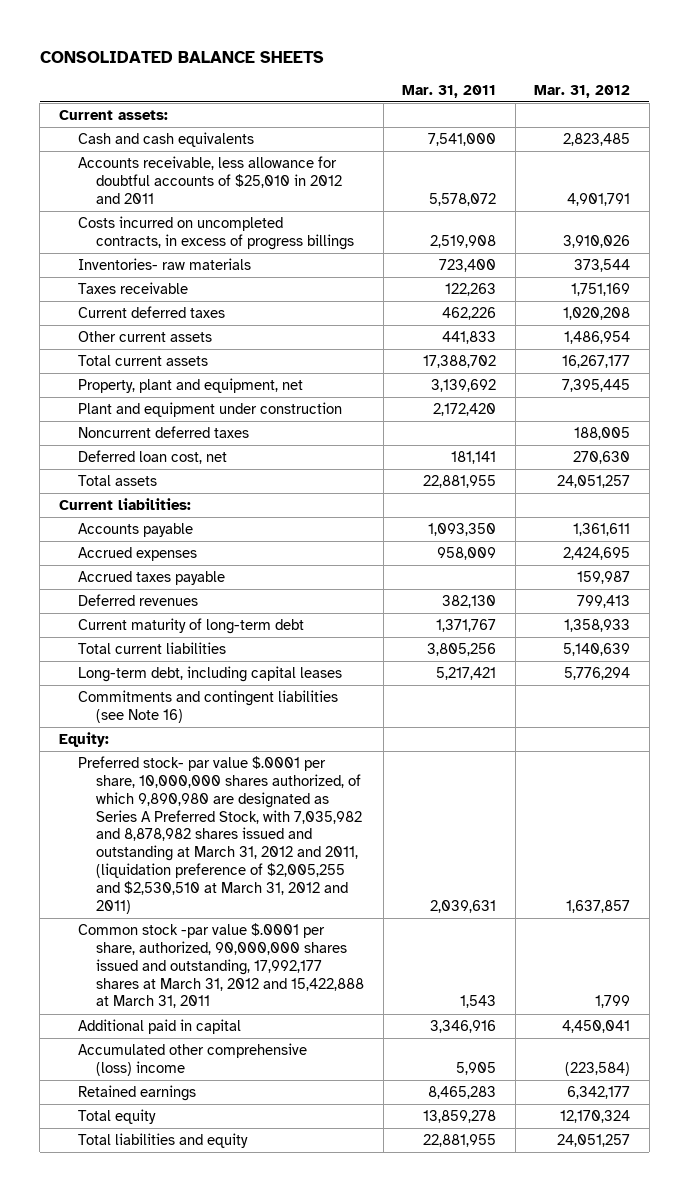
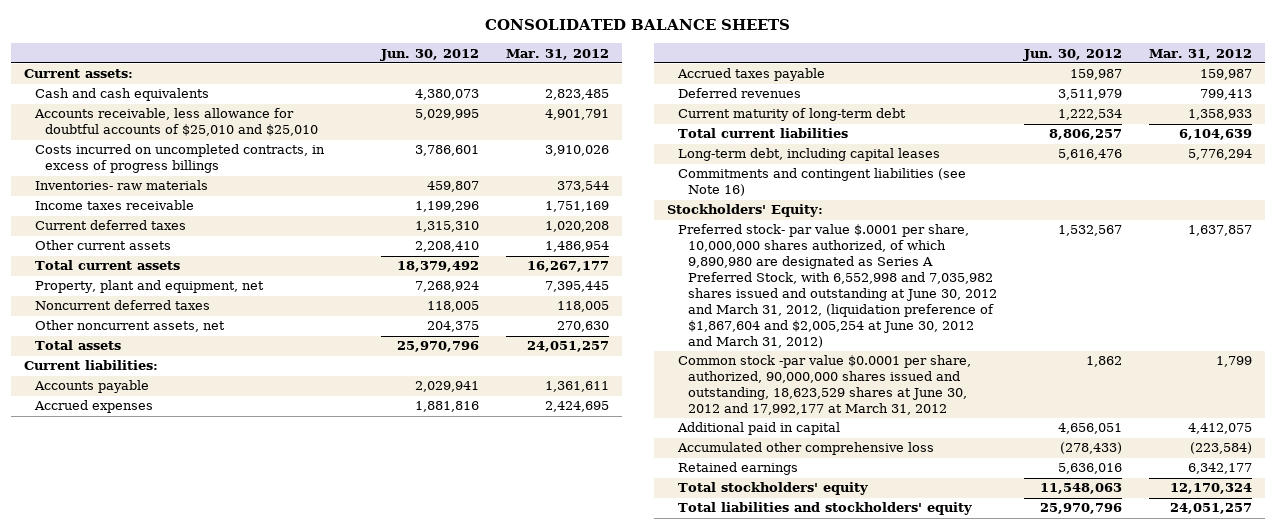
- | Mar. 31, 2011 | Mar. 31, 2012
+ | Jun. 30, 2012 | Mar. 31, 2012
- Accounts receivable, less allowance for doubtful accounts of $25,010 in 2012 and 2011 | 5,578,072 | 4,901,791
+ Accounts receivable, less allowance for doubtful accounts of $25,010 and $25,010 | 5,029,995 | 4,901,791
- Taxes receivable | 122,263 | 1,751,169
+ Income taxes receivable | 1,199,296 | 1,751,169
- Plant and equipment under construction | 2,172,420 |
- Noncurrent deferred taxes | | 188,005
- Deferred loan cost, net | 181,141 | 270,630
+ Noncurrent deferred taxes | 118,005 | 118,005
+ Other noncurrent assets, net | 204,375 | 270,630
- Total current liabilities | 3,805,256 | 5,140,639
+ Total current liabilities | 8,806,257 | 6,104,639
- Equity:
- Preferred stock- par value $.0001 per share, 10,000,000 shares authorized, of which 9,890,980 are designated as Series A Preferred Stock, with 7,035,982 and 8,878,982 shares issued and outstanding at March 31, 2012 and 2011, (liquidation preference of $2,005,255 and $2,530,510 at March 31, 2012 and 2011) | 2,039,631 | 1,637,857
- Common stock -par value $.0001 per share, authorized, 90,000,000 shares issued and outstanding, 17,992,177 shares at March 31, 2012 and 15,422,888 at March 31, 2011 | 1,543 | 1,799
- Additional paid in capital | 3,346,916 | 4,450,041
- Accumulated other comprehensive (loss) income | 5,905 | (223,584)
+ Stockholders' Equity:
+ Preferred stock- par value $.0001 per share, 10,000,000 shares authorized, of which 9,890,980 are designated as Series A Preferred Stock, with 6,552,998 and 7,035,982 shares issued and outstanding at June 30, 2012 and March 31, 2012, (liquidation preference of $1,867,604 and $2,005,254 at June 30, 2012 and March 31, 2012) | 1,532,567 | 1,637,857
+ Common stock -par value $0.0001 per share, authorized, 90,000,000 shares issued and outstanding, 18,623,529 shares at June 30, 2012 and 17,992,177 at March 31, 2012 | 1,862 | 1,799
+ Additional paid in capital | 4,656,051 | 4,412,075
+ Accumulated other comprehensive loss | (278,433) | (223,584)
- Total equity | 13,859,278 | 12,170,324
- Total liabilities and equity | 22,881,955 | 24,051,257
+ Total stockholders' equity | 11,548,063 | 12,170,324
+ Total liabilities and stockholders' equity | 25,970,796 | 24,051,257

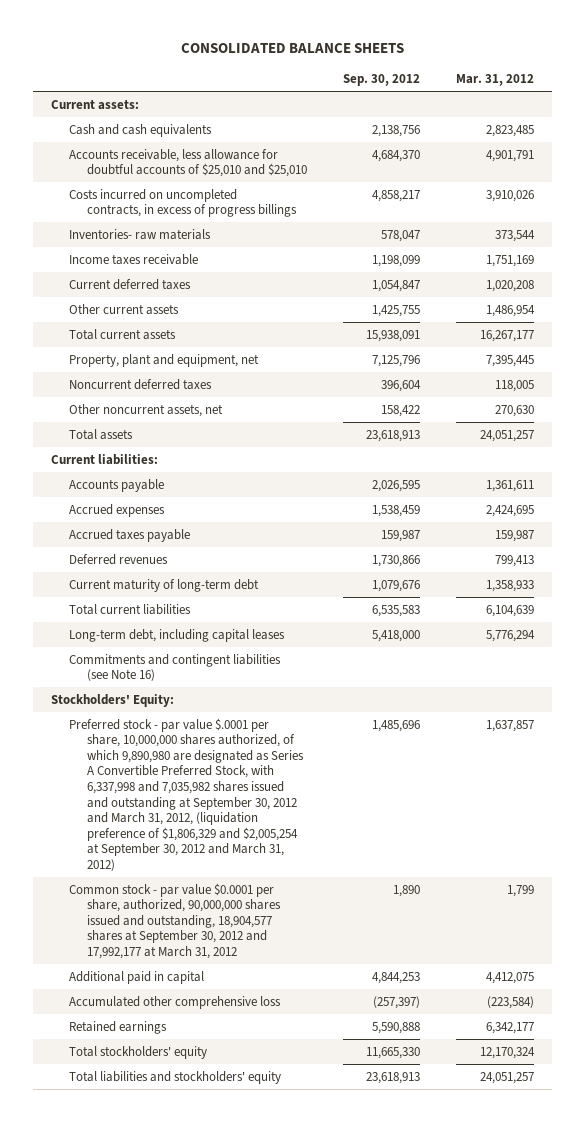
- | Jun. 30, 2012 | Mar. 31, 2012
+ | Sep. 30, 2012 | Mar. 31, 2012
- Preferred stock- par value $.0001 per share, 10,000,000 shares authorized, of which 9,890,980 are designated as Series A Preferred Stock, with 6,552,998 and 7,035,982 shares issued and outstanding at June 30, 2012 and March 31, 2012, (liquidation preference of $1,867,604 and $2,005,254 at June 30, 2012 and March 31, 2012) | 1,532,567 | 1,637,857
- Common stock -par value $0.0001 per share, authorized, 90,000,000 shares issued and outstanding, 18,623,529 shares at June 30, 2012 and 17,992,177 at March 31, 2012 | 1,862 | 1,799
+ Preferred stock - par value $.0001 per share, 10,000,000 shares authorized, of which 9,890,980 are designated as Series A Convertible Preferred Stock, with 6,337,998 and 7,035,982 shares issued and outstanding at September 30, 2012 and March 31, 2012, (liquidation preference of $1,806,329 and $2,005,254 at September 30, 2012 and March 31, 2012) | 1,485,696 | 1,637,857
+ Common stock - par value $0.0001 per share, authorized, 90,000,000 shares issued and outstanding, 18,904,577 shares at September 30, 2012 and 17,992,177 at March 31, 2012 | 1,890 | 1,799

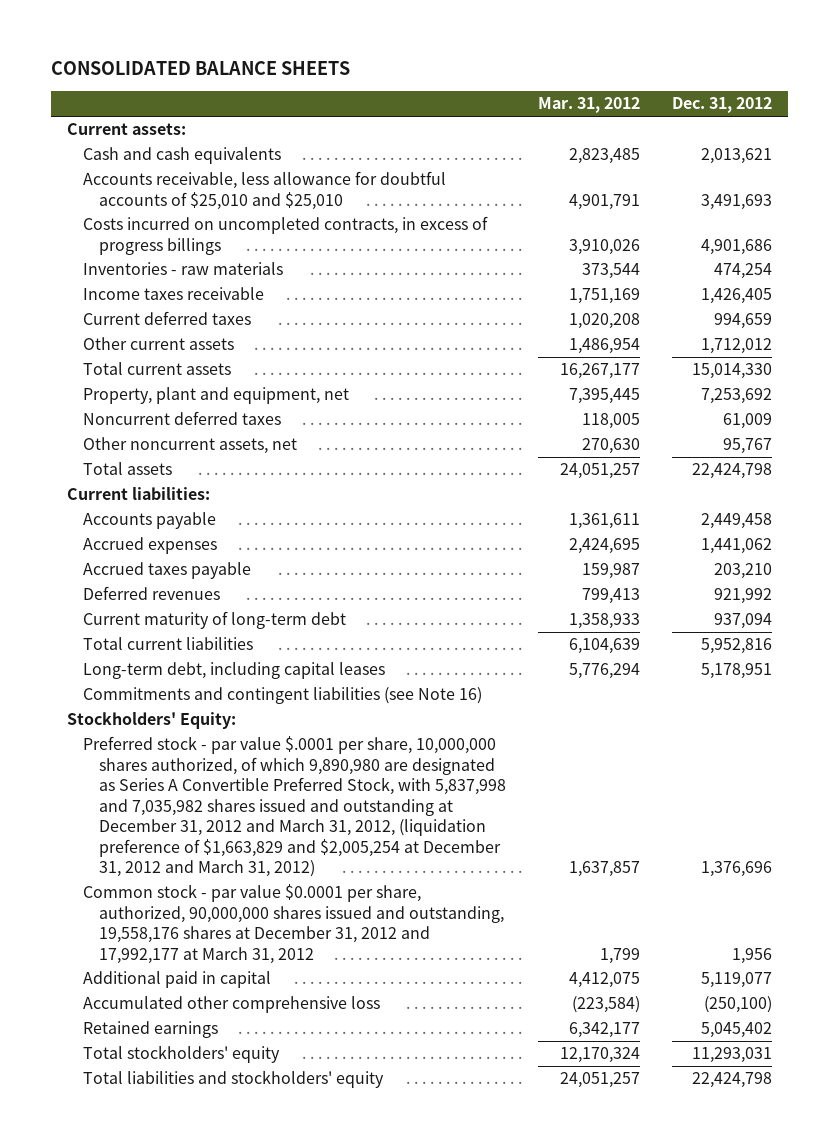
- | Sep. 30, 2012 | Mar. 31, 2012
+ | Mar. 31, 2012 | Dec. 31, 2012
- Inventories- raw materials | 578,047 | 373,544
+ Inventories - raw materials | 373,544 | 474,254
- Preferred stock - par value $.0001 per share, 10,000,000 shares authorized, of which 9,890,980 are designated as Series A Convertible Preferred Stock, with 6,337,998 and 7,035,982 shares issued and outstanding at September 30, 2012 and March 31, 2012, (liquidation preference of $1,806,329 and $2,005,254 at September 30, 2012 and March 31, 2012) | 1,485,696 | 1,637,857
- Common stock - par value $0.0001 per share, authorized, 90,000,000 shares issued and outstanding, 18,904,577 shares at September 30, 2012 and 17,992,177 at March 31, 2012 | 1,890 | 1,799
+ Preferred stock - par value $.0001 per share, 10,000,000 shares authorized, of which 9,890,980 are designated as Series A Convertible Preferred Stock, with 5,837,998 and 7,035,982 shares issued and outstanding at December 31, 2012 and March 31, 2012, (liquidation preference of $1,663,829 and $2,005,254 at December 31, 2012 and March 31, 2012) | 1,637,857 | 1,376,696
+ Common stock - par value $0.0001 per share, authorized, 90,000,000 shares issued and outstanding, 19,558,176 shares at December 31, 2012 and 17,992,177 at March 31, 2012 | 1,799 | 1,956

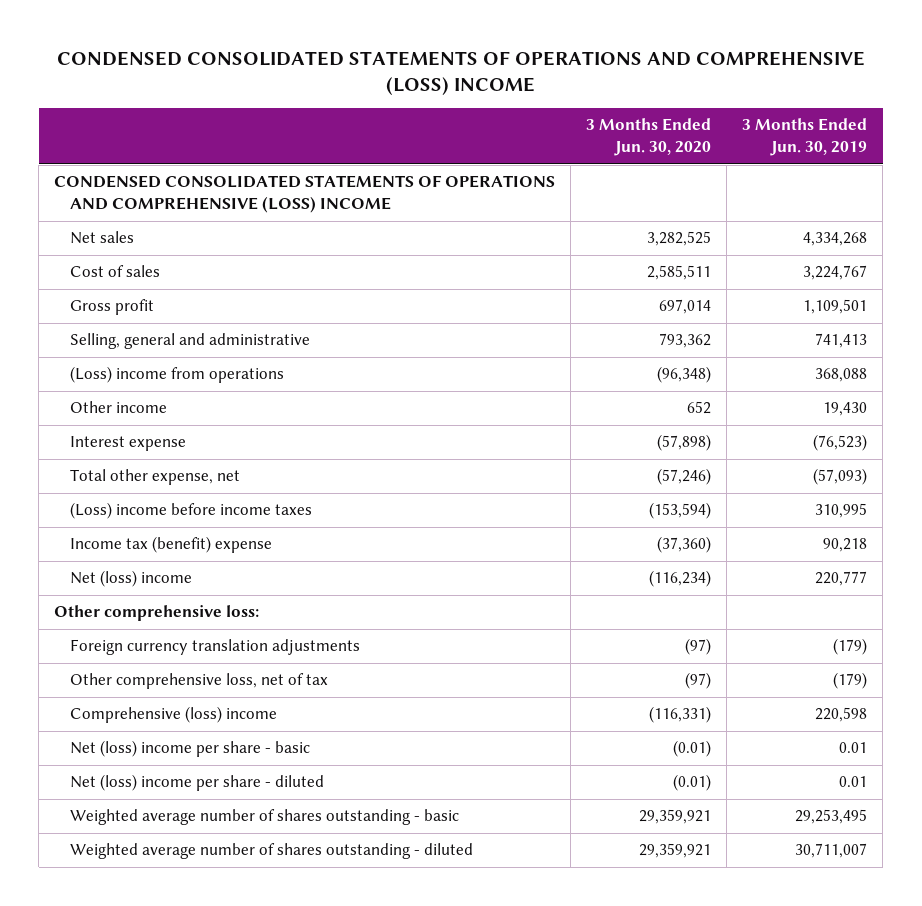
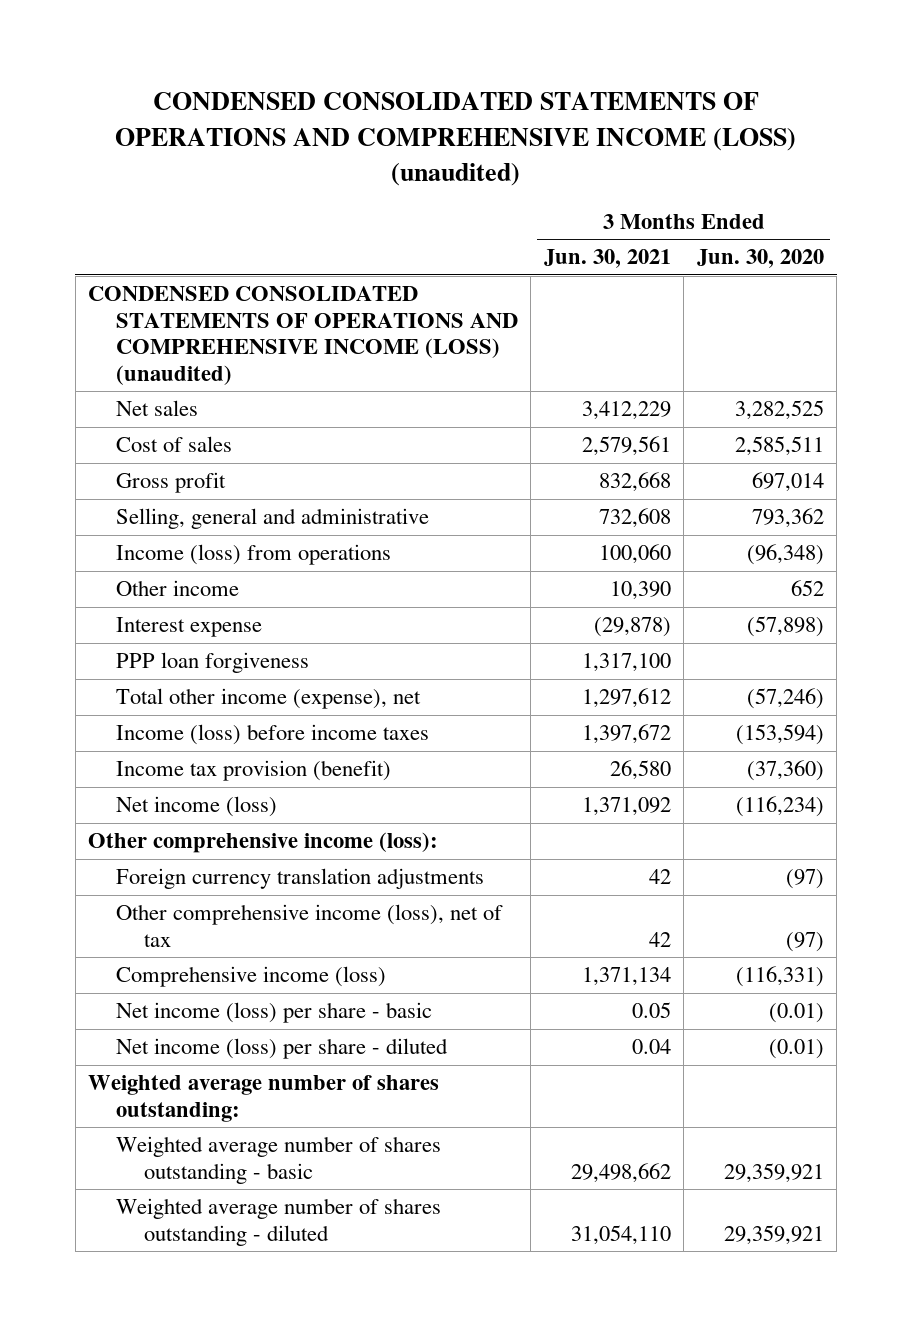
- CONDENSED CONSOLIDATED STATEMENTS OF OPERATIONS AND COMPREHENSIVE (LOSS) INCOME
+ CONDENSED CONSOLIDATED STATEMENTS OF OPERATIONS AND COMPREHENSIVE INCOME (LOSS) (unaudited)
- | 3 Months Ended Jun. 30, 2020 | 3 Months Ended Jun. 30, 2019
+ | 3 Months Ended Jun. 30, 2021 | 3 Months Ended Jun. 30, 2020
- CONDENSED CONSOLIDATED STATEMENTS OF OPERATIONS AND COMPREHENSIVE (LOSS) INCOME
+ CONDENSED CONSOLIDATED STATEMENTS OF OPERATIONS AND COMPREHENSIVE INCOME (LOSS) (unaudited)
- (Loss) income from operations | (96,348) | 368,088
+ Income (loss) from operations | 100,060 | (96,348)
- Total other expense, net | (57,246) | (57,093)
- (Loss) income before income taxes | (153,594) | 310,995
- Income tax (benefit) expense | (37,360) | 90,218
- Net (loss) income | (116,234) | 220,777
- Other comprehensive loss:
+ PPP loan forgiveness | 1,317,100 |
+ Total other income (expense), net | 1,297,612 | (57,246)
+ Income (loss) before income taxes | 1,397,672 | (153,594)
+ Income tax provision (benefit) | 26,580 | (37,360)
+ Net income (loss) | 1,371,092 | (116,234)
+ Other comprehensive income (loss):
- Other comprehensive loss, net of tax | (97) | (179)
- Comprehensive (loss) income | (116,331) | 220,598
- Net (loss) income per share - basic | (0.01) | 0.01
- Net (loss) income per share - diluted | (0.01) | 0.01
+ Other comprehensive income (loss), net of tax | 42 | (97)
+ Comprehensive income (loss) | 1,371,134 | (116,331)
+ Net income (loss) per share - basic | 0.05 | (0.01)
+ Net income (loss) per share - diluted | 0.04 | (0.01)
+ Weighted average number of shares outstanding:

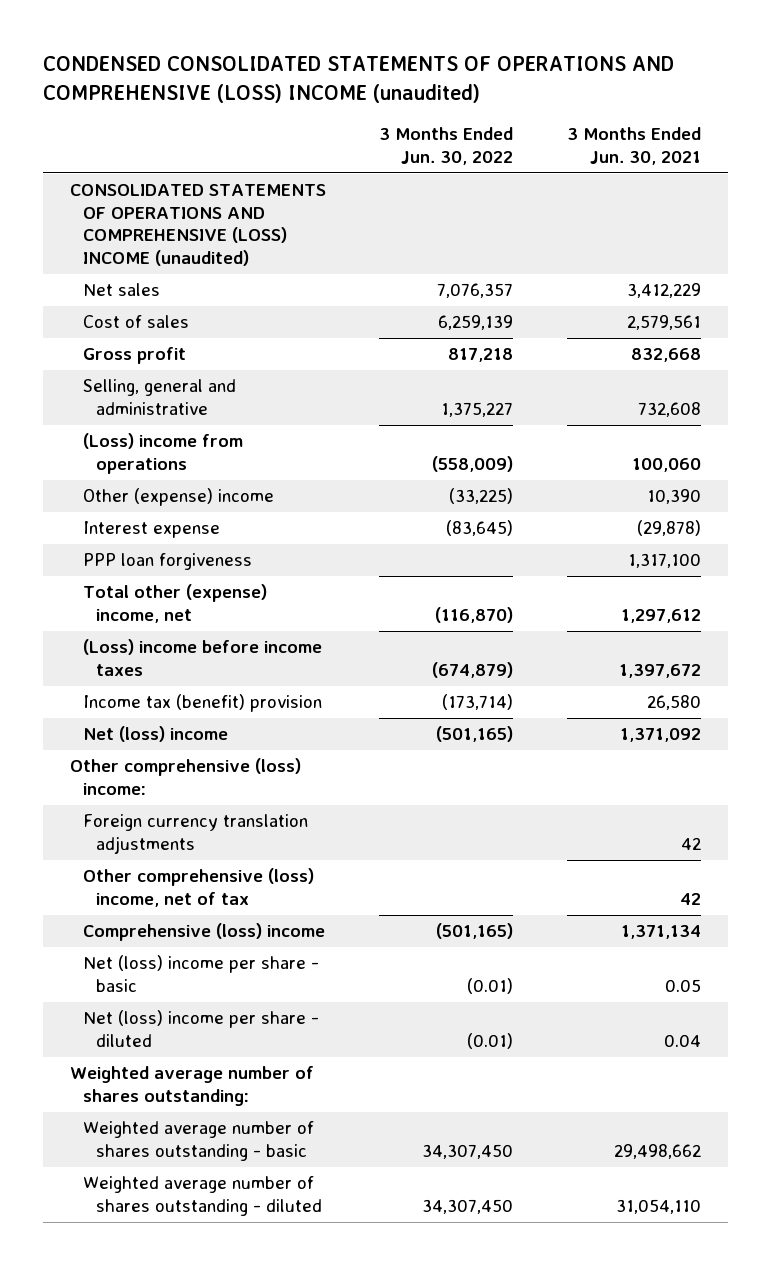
- CONDENSED CONSOLIDATED STATEMENTS OF OPERATIONS AND COMPREHENSIVE INCOME (LOSS) (unaudited)
+ CONDENSED CONSOLIDATED STATEMENTS OF OPERATIONS AND COMPREHENSIVE (LOSS) INCOME (unaudited)
- | 3 Months Ended Jun. 30, 2021 | 3 Months Ended Jun. 30, 2020
+ | 3 Months Ended Jun. 30, 2022 | 3 Months Ended Jun. 30, 2021
- CONDENSED CONSOLIDATED STATEMENTS OF OPERATIONS AND COMPREHENSIVE INCOME (LOSS) (unaudited)
+ CONSOLIDATED STATEMENTS OF OPERATIONS AND COMPREHENSIVE (LOSS) INCOME (unaudited)
- Income (loss) from operations | 100,060 | (96,348)
- Other income | 10,390 | 652
+ (Loss) income from operations | (558,009) | 100,060
+ Other (expense) income | (33,225) | 10,390
- Total other income (expense), net | 1,297,612 | (57,246)
- Income (loss) before income taxes | 1,397,672 | (153,594)
- Income tax provision (benefit) | 26,580 | (37,360)
- Net income (loss) | 1,371,092 | (116,234)
- Other comprehensive income (loss):
+ Total other (expense) income, net | (116,870) | 1,297,612
+ (Loss) income before income taxes | (674,879) | 1,397,672
+ Income tax (benefit) provision | (173,714) | 26,580
+ Net (loss) income | (501,165) | 1,371,092
+ Other comprehensive (loss) income:
- Other comprehensive income (loss), net of tax | 42 | (97)
- Comprehensive income (loss) | 1,371,134 | (116,331)
- Net income (loss) per share - basic | 0.05 | (0.01)
- Net income (loss) per share - diluted | 0.04 | (0.01)
+ Other comprehensive (loss) income, net of tax | | 42
+ Comprehensive (loss) income | (501,165) | 1,371,134
+ Net (loss) income per share - basic | (0.01) | 0.05
+ Net (loss) income per share - diluted | (0.01) | 0.04

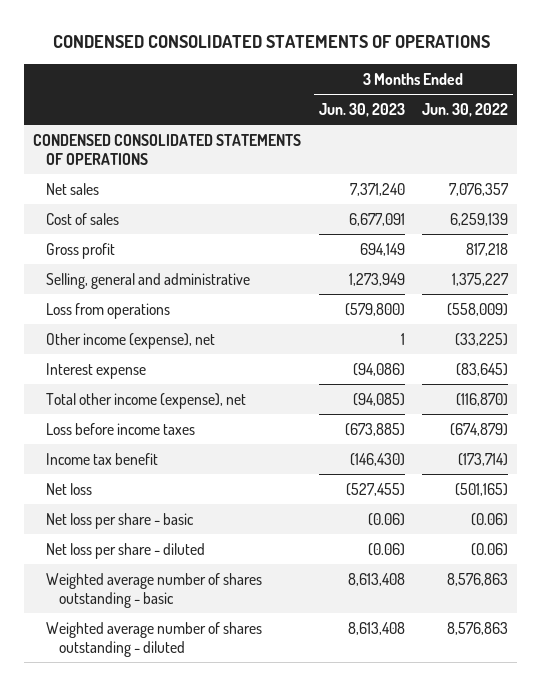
- CONDENSED CONSOLIDATED STATEMENTS OF OPERATIONS AND COMPREHENSIVE (LOSS) INCOME (unaudited)
+ CONDENSED CONSOLIDATED STATEMENTS OF OPERATIONS
- | 3 Months Ended Jun. 30, 2022 | 3 Months Ended Jun. 30, 2021
+ | 3 Months Ended Jun. 30, 2023 | 3 Months Ended Jun. 30, 2022
- CONSOLIDATED STATEMENTS OF OPERATIONS AND COMPREHENSIVE (LOSS) INCOME (unaudited)
+ CONDENSED CONSOLIDATED STATEMENTS OF OPERATIONS
- (Loss) income from operations | (558,009) | 100,060
- Other (expense) income | (33,225) | 10,390
+ Loss from operations | (579,800) | (558,009)
+ Other income (expense), net | 1 | (33,225)
- PPP loan forgiveness | | 1,317,100
- Total other (expense) income, net | (116,870) | 1,297,612
- (Loss) income before income taxes | (674,879) | 1,397,672
- Income tax (benefit) provision | (173,714) | 26,580
- Net (loss) income | (501,165) | 1,371,092
- Other comprehensive (loss) income:
- Foreign currency translation adjustments | | 42
- Other comprehensive (loss) income, net of tax | | 42
- Comprehensive (loss) income | (501,165) | 1,371,134
- Net (loss) income per share - basic | (0.01) | 0.05
- Net (loss) income per share - diluted | (0.01) | 0.04
- Weighted average number of shares outstanding:
- Weighted average number of shares outstanding - basic | 34,307,450 | 29,498,662
- Weighted average number of shares outstanding - diluted | 34,307,450 | 31,054,110
+ Total other income (expense), net | (94,085) | (116,870)
+ Loss before income taxes | (673,885) | (674,879)
+ Income tax benefit | (146,430) | (173,714)
+ Net loss | (527,455) | (501,165)
+ Net loss per share - basic | (0.06) | (0.06)
+ Net loss per share - diluted | (0.06) | (0.06)
+ Weighted average number of shares outstanding - basic | 8,613,408 | 8,576,863
+ Weighted average number of shares outstanding - diluted | 8,613,408 | 8,576,863

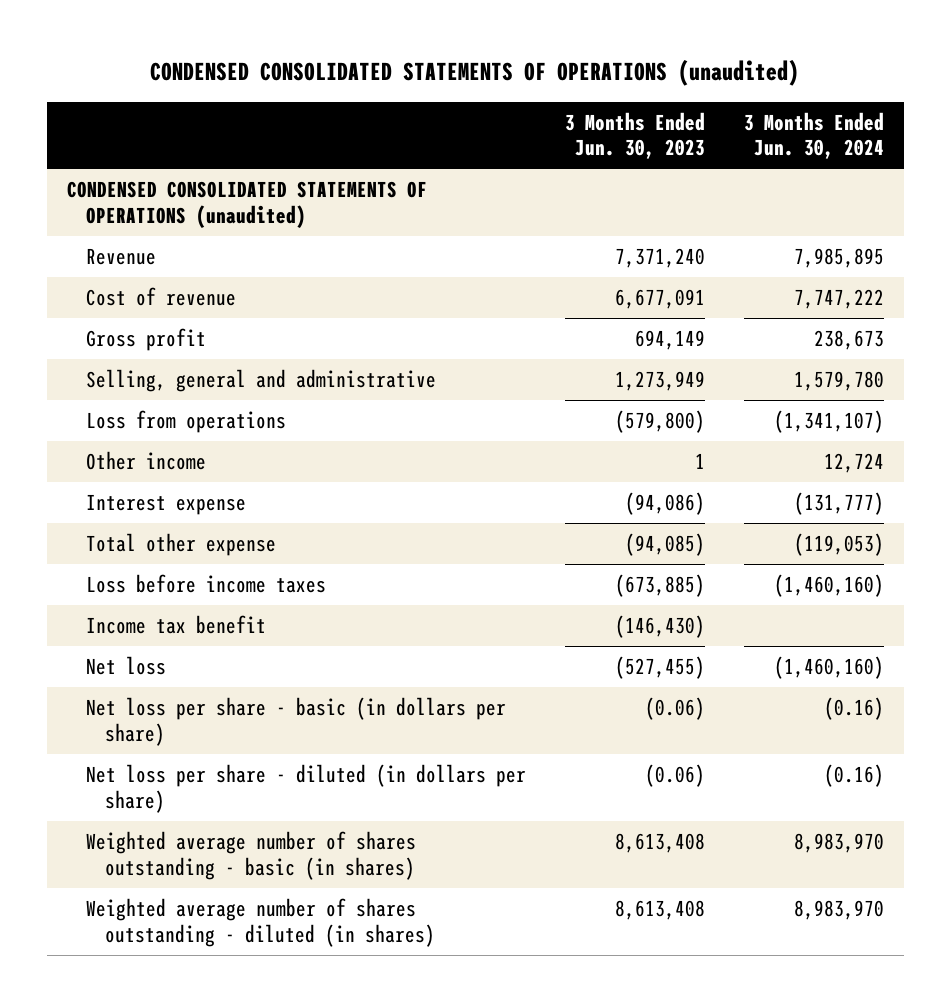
- CONDENSED CONSOLIDATED STATEMENTS OF OPERATIONS
+ CONDENSED CONSOLIDATED STATEMENTS OF OPERATIONS (unaudited)
- | 3 Months Ended Jun. 30, 2023 | 3 Months Ended Jun. 30, 2022
+ | 3 Months Ended Jun. 30, 2023 | 3 Months Ended Jun. 30, 2024
- CONDENSED CONSOLIDATED STATEMENTS OF OPERATIONS
- Net sales | 7,371,240 | 7,076,357
- Cost of sales | 6,677,091 | 6,259,139
+ CONDENSED CONSOLIDATED STATEMENTS OF OPERATIONS (unaudited)
+ Revenue | 7,371,240 | 7,985,895
+ Cost of revenue | 6,677,091 | 7,747,222
- Other income (expense), net | 1 | (33,225)
+ Other income | 1 | 12,724
- Total other income (expense), net | (94,085) | (116,870)
+ Total other expense | (94,085) | (119,053)
- Net loss per share - basic | (0.06) | (0.06)
- Net loss per share - diluted | (0.06) | (0.06)
- Weighted average number of shares outstanding - basic | 8,613,408 | 8,576,863
- Weighted average number of shares outstanding - diluted | 8,613,408 | 8,576,863
+ Net loss per share - basic (in dollars per share) | (0.06) | (0.16)
+ Net loss per share - diluted (in dollars per share) | (0.06) | (0.16)
+ Weighted average number of shares outstanding - basic (in shares) | 8,613,408 | 8,983,970
+ Weighted average number of shares outstanding - diluted (in shares) | 8,613,408 | 8,983,970

